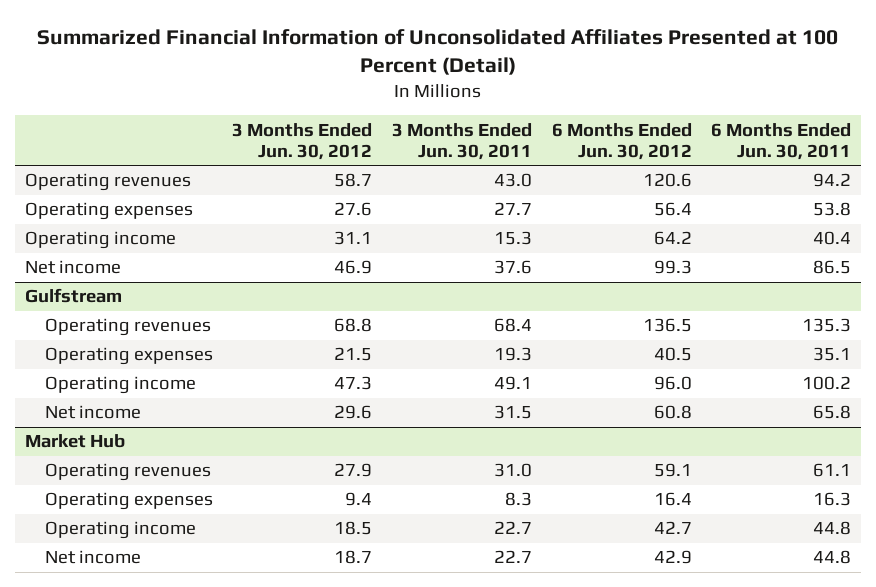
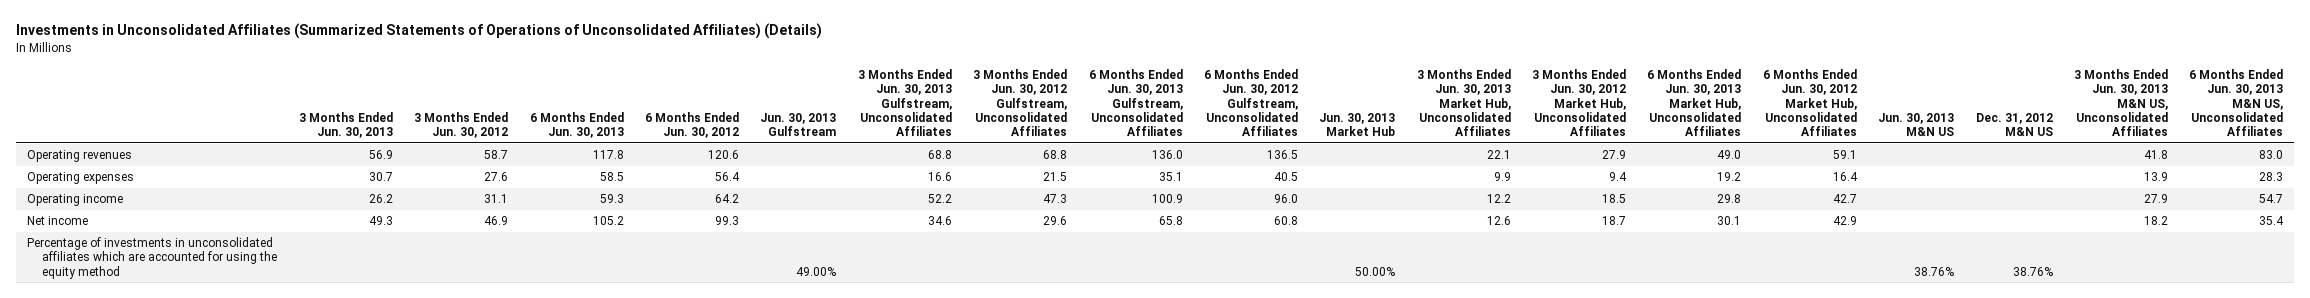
- Summarized Financial Information of Unconsolidated Affiliates Presented at 100 Percent (Detail)
+ Investments in Unconsolidated Affiliates (Summarized Statements of Operations of Unconsolidated Affiliates) (Details)
- | 3 Months Ended Jun. 30, 2012 | 3 Months Ended Jun. 30, 2011 | 6 Months Ended Jun. 30, 2012 | 6 Months Ended Jun. 30, 2011
+ | 3 Months Ended Jun. 30, 2013 | 3 Months Ended Jun. 30, 2012 | 6 Months Ended Jun. 30, 2013 | 6 Months Ended Jun. 30, 2012 | Jun. 30, 2013 Gulfstream | 3 Months Ended Jun. 30, 2013 Gulfstream, Unconsolidated Affiliates | 3 Months Ended Jun. 30, 2012 Gulfstream, Unconsolidated Affiliates | 6 Months Ended Jun. 30, 2013 Gulfstream, Unconsolidated Affiliates | 6 Months Ended Jun. 30, 2012 Gulfstream, Unconsolidated Affiliates | Jun. 30, 2013 Market Hub | 3 Months Ended Jun. 30, 2013 Market Hub, Unconsolidated Affiliates | 3 Months Ended Jun. 30, 2012 Market Hub, Unconsolidated Affiliates | 6 Months Ended Jun. 30, 2013 Market Hub, Unconsolidated Affiliates | 6 Months Ended Jun. 30, 2012 Market Hub, Unconsolidated Affiliates | Jun. 30, 2013 M&N US | Dec. 31, 2012 M&N US | 3 Months Ended Jun. 30, 2013 M&N US, Unconsolidated Affiliates | 6 Months Ended Jun. 30, 2013 M&N US, Unconsolidated Affiliates
- Gulfstream
- Operating revenues | 68.8 | 68.4 | 136.5 | 135.3
- Operating expenses | 21.5 | 19.3 | 40.5 | 35.1
- Operating income | 47.3 | 49.1 | 96.0 | 100.2
- Net income | 29.6 | 31.5 | 60.8 | 65.8
- Market Hub
- Operating revenues | 27.9 | 31.0 | 59.1 | 61.1
- Operating expenses | 9.4 | 8.3 | 16.4 | 16.3
- Operating income | 18.5 | 22.7 | 42.7 | 44.8
- Net income | 18.7 | 22.7 | 42.9 | 44.8
+ Percentage of investments in unconsolidated affiliates which are accounted for using the equity method | | | | | 49.00% | | | | | 50.00% | | | | | 38.76% | 38.76% | |

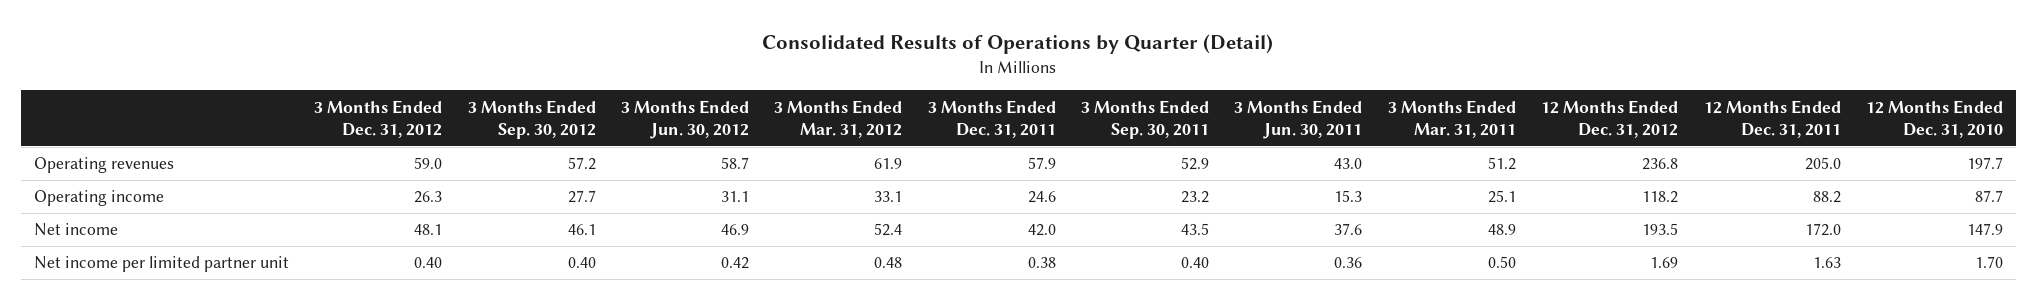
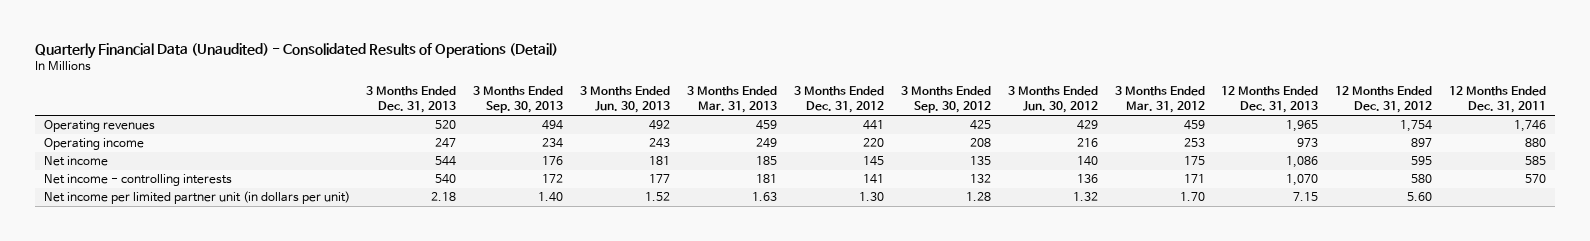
- Consolidated Results of Operations by Quarter (Detail)
+ Quarterly Financial Data (Unaudited) - Consolidated Results of Operations (Detail)
- | 3 Months Ended Dec. 31, 2012 | 3 Months Ended Sep. 30, 2012 | 3 Months Ended Jun. 30, 2012 | 3 Months Ended Mar. 31, 2012 | 3 Months Ended Dec. 31, 2011 | 3 Months Ended Sep. 30, 2011 | 3 Months Ended Jun. 30, 2011 | 3 Months Ended Mar. 31, 2011 | 12 Months Ended Dec. 31, 2012 | 12 Months Ended Dec. 31, 2011 | 12 Months Ended Dec. 31, 2010
+ | 3 Months Ended Dec. 31, 2013 | 3 Months Ended Sep. 30, 2013 | 3 Months Ended Jun. 30, 2013 | 3 Months Ended Mar. 31, 2013 | 3 Months Ended Dec. 31, 2012 | 3 Months Ended Sep. 30, 2012 | 3 Months Ended Jun. 30, 2012 | 3 Months Ended Mar. 31, 2012 | 12 Months Ended Dec. 31, 2013 | 12 Months Ended Dec. 31, 2012 | 12 Months Ended Dec. 31, 2011
- Operating revenues | 59.0 | 57.2 | 58.7 | 61.9 | 57.9 | 52.9 | 43.0 | 51.2 | 236.8 | 205.0 | 197.7
- Operating income | 26.3 | 27.7 | 31.1 | 33.1 | 24.6 | 23.2 | 15.3 | 25.1 | 118.2 | 88.2 | 87.7
- Net income | 48.1 | 46.1 | 46.9 | 52.4 | 42.0 | 43.5 | 37.6 | 48.9 | 193.5 | 172.0 | 147.9
- Net income per limited partner unit | 0.40 | 0.40 | 0.42 | 0.48 | 0.38 | 0.40 | 0.36 | 0.50 | 1.69 | 1.63 | 1.70
+ Operating revenues | 520 | 494 | 492 | 459 | 441 | 425 | 429 | 459 | 1,965 | 1,754 | 1,746
+ Operating income | 247 | 234 | 243 | 249 | 220 | 208 | 216 | 253 | 973 | 897 | 880
+ Net income | 544 | 176 | 181 | 185 | 145 | 135 | 140 | 175 | 1,086 | 595 | 585
+ Net income - controlling interests | 540 | 172 | 177 | 181 | 141 | 132 | 136 | 171 | 1,070 | 580 | 570
+ Net income per limited partner unit (in dollars per unit) | 2.18 | 1.40 | 1.52 | 1.63 | 1.30 | 1.28 | 1.32 | 1.70 | 7.15 | 5.60 |

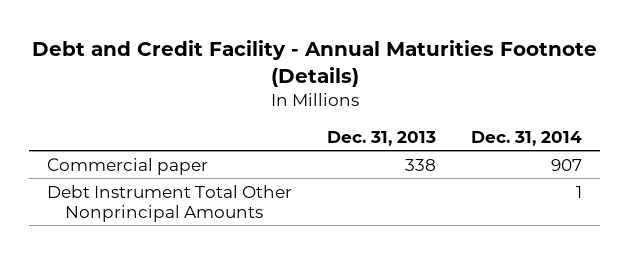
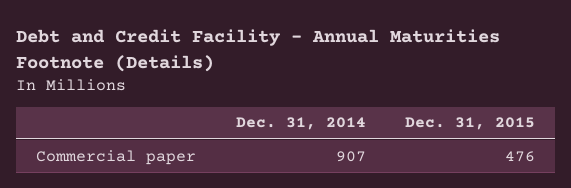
- | Dec. 31, 2013 | Dec. 31, 2014
+ | Dec. 31, 2014 | Dec. 31, 2015
- Debt Instrument Total Other Nonprincipal Amounts | | 1

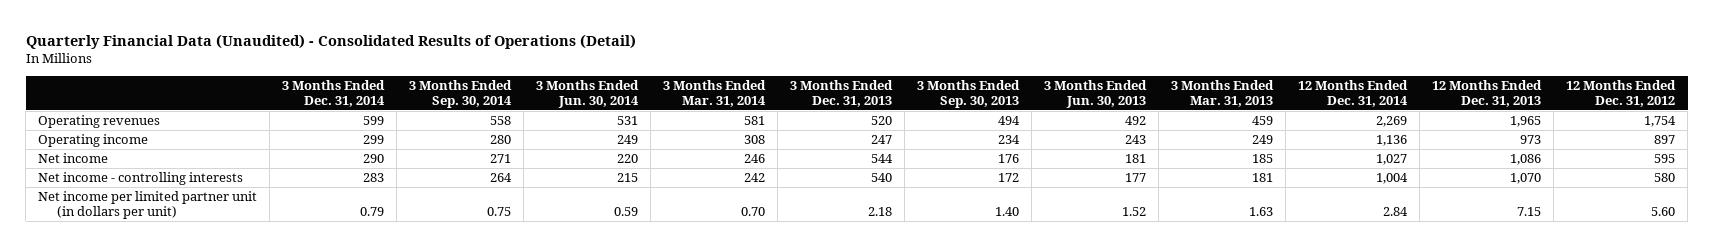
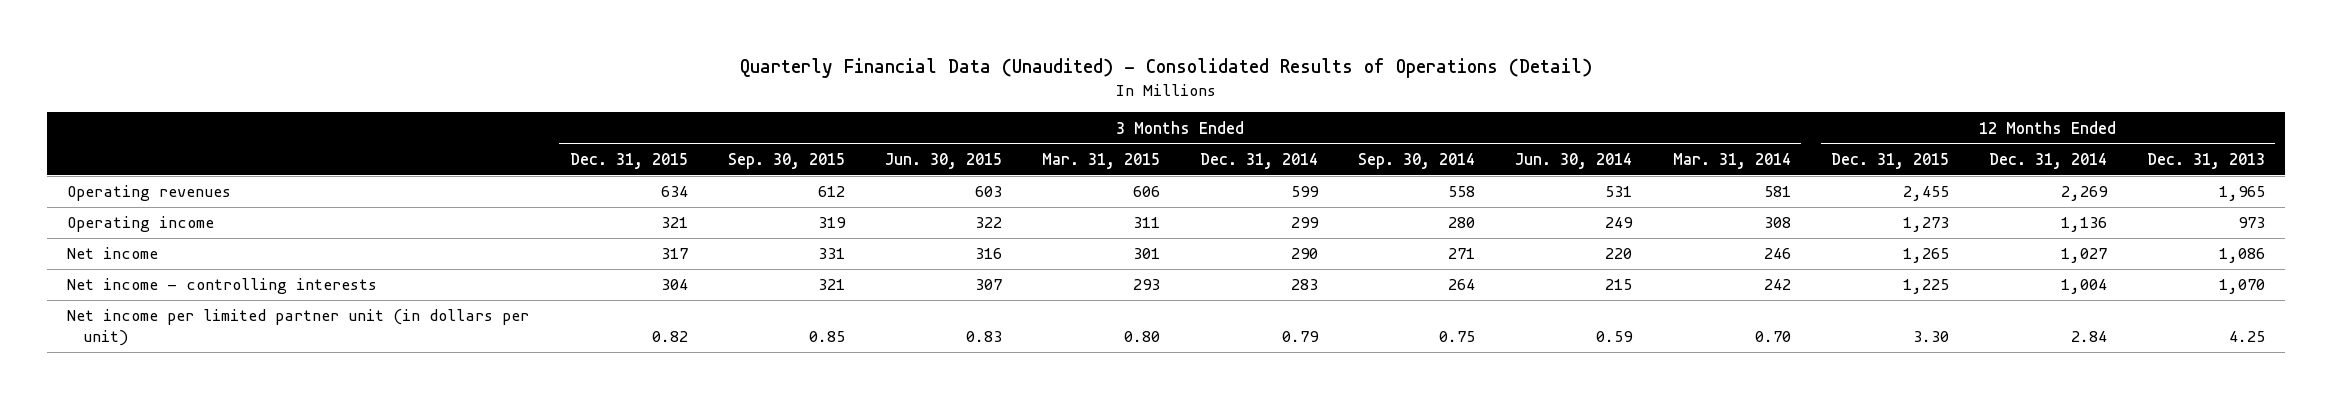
- | 3 Months Ended Dec. 31, 2014 | 3 Months Ended Sep. 30, 2014 | 3 Months Ended Jun. 30, 2014 | 3 Months Ended Mar. 31, 2014 | 3 Months Ended Dec. 31, 2013 | 3 Months Ended Sep. 30, 2013 | 3 Months Ended Jun. 30, 2013 | 3 Months Ended Mar. 31, 2013 | 12 Months Ended Dec. 31, 2014 | 12 Months Ended Dec. 31, 2013 | 12 Months Ended Dec. 31, 2012
+ | 3 Months Ended Dec. 31, 2015 | 3 Months Ended Sep. 30, 2015 | 3 Months Ended Jun. 30, 2015 | 3 Months Ended Mar. 31, 2015 | 3 Months Ended Dec. 31, 2014 | 3 Months Ended Sep. 30, 2014 | 3 Months Ended Jun. 30, 2014 | 3 Months Ended Mar. 31, 2014 | 12 Months Ended Dec. 31, 2015 | 12 Months Ended Dec. 31, 2014 | 12 Months Ended Dec. 31, 2013
- Net income per limited partner unit (in dollars per unit) | 0.79 | 0.75 | 0.59 | 0.70 | 2.18 | 1.40 | 1.52 | 1.63 | 2.84 | 7.15 | 5.60
+ Net income per limited partner unit (in dollars per unit) | 0.82 | 0.85 | 0.83 | 0.80 | 0.79 | 0.75 | 0.59 | 0.70 | 3.30 | 2.84 | 4.25

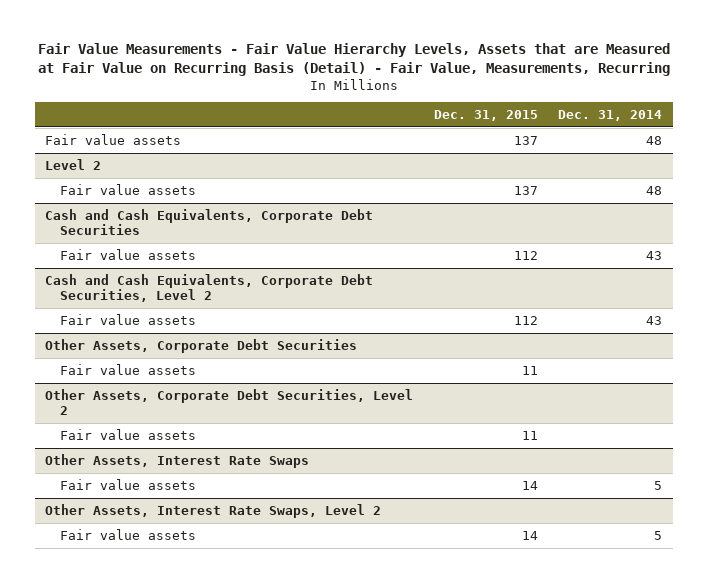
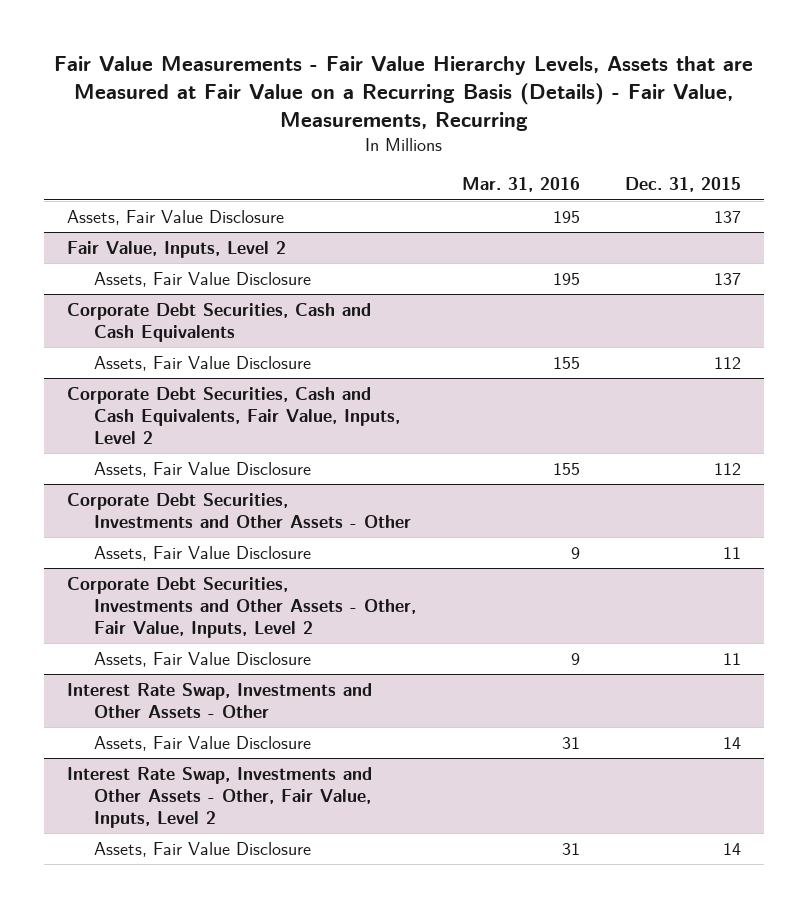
- Fair Value Measurements - Fair Value Hierarchy Levels, Assets that are Measured at Fair Value on Recurring Basis (Detail) - Fair Value, Measurements, Recurring
+ Fair Value Measurements - Fair Value Hierarchy Levels, Assets that are Measured at Fair Value on a Recurring Basis (Details) - Fair Value, Measurements, Recurring
- | Dec. 31, 2015 | Dec. 31, 2014
+ | Mar. 31, 2016 | Dec. 31, 2015
- Fair value assets | 137 | 48
- Level 2
- Fair value assets | 137 | 48
- Cash and Cash Equivalents, Corporate Debt Securities
- Fair value assets | 112 | 43
- Cash and Cash Equivalents, Corporate Debt Securities, Level 2
- Fair value assets | 112 | 43
- Other Assets, Corporate Debt Securities
- Fair value assets | 11 |
- Other Assets, Corporate Debt Securities, Level 2
- Fair value assets | 11 |
- Other Assets, Interest Rate Swaps
- Fair value assets | 14 | 5
- Other Assets, Interest Rate Swaps, Level 2
- Fair value assets | 14 | 5
+ Assets, Fair Value Disclosure | 195 | 137
+ Fair Value, Inputs, Level 2
+ Assets, Fair Value Disclosure | 195 | 137
+ Corporate Debt Securities, Cash and Cash Equivalents
+ Assets, Fair Value Disclosure | 155 | 112
+ Corporate Debt Securities, Cash and Cash Equivalents, Fair Value, Inputs, Level 2
+ Assets, Fair Value Disclosure | 155 | 112
+ Corporate Debt Securities, Investments and Other Assets - Other
+ Assets, Fair Value Disclosure | 9 | 11
+ Corporate Debt Securities, Investments and Other Assets - Other, Fair Value, Inputs, Level 2
+ Assets, Fair Value Disclosure | 9 | 11
+ Interest Rate Swap, Investments and Other Assets - Other
+ Assets, Fair Value Disclosure | 31 | 14
+ Interest Rate Swap, Investments and Other Assets - Other, Fair Value, Inputs, Level 2
+ Assets, Fair Value Disclosure | 31 | 14

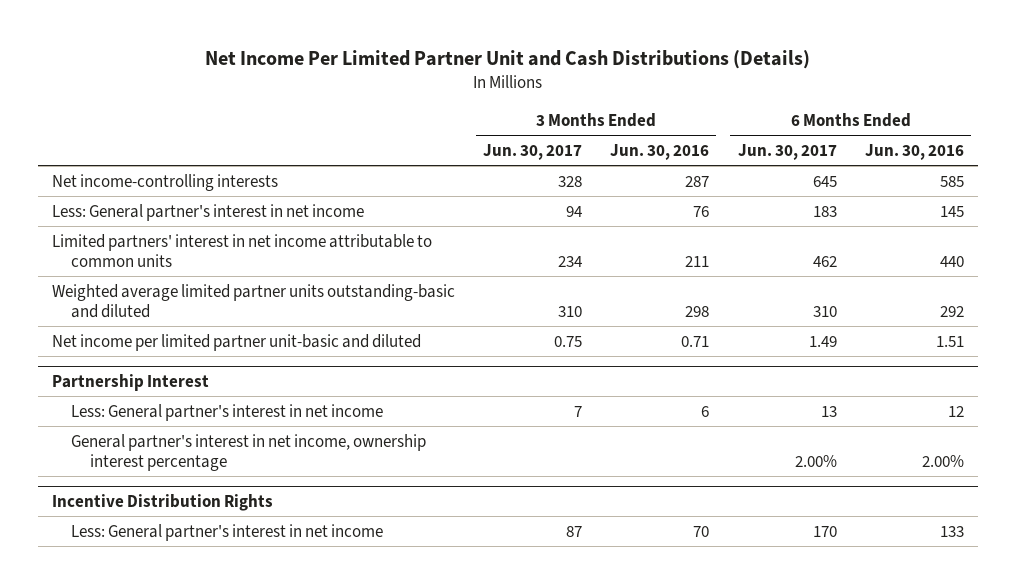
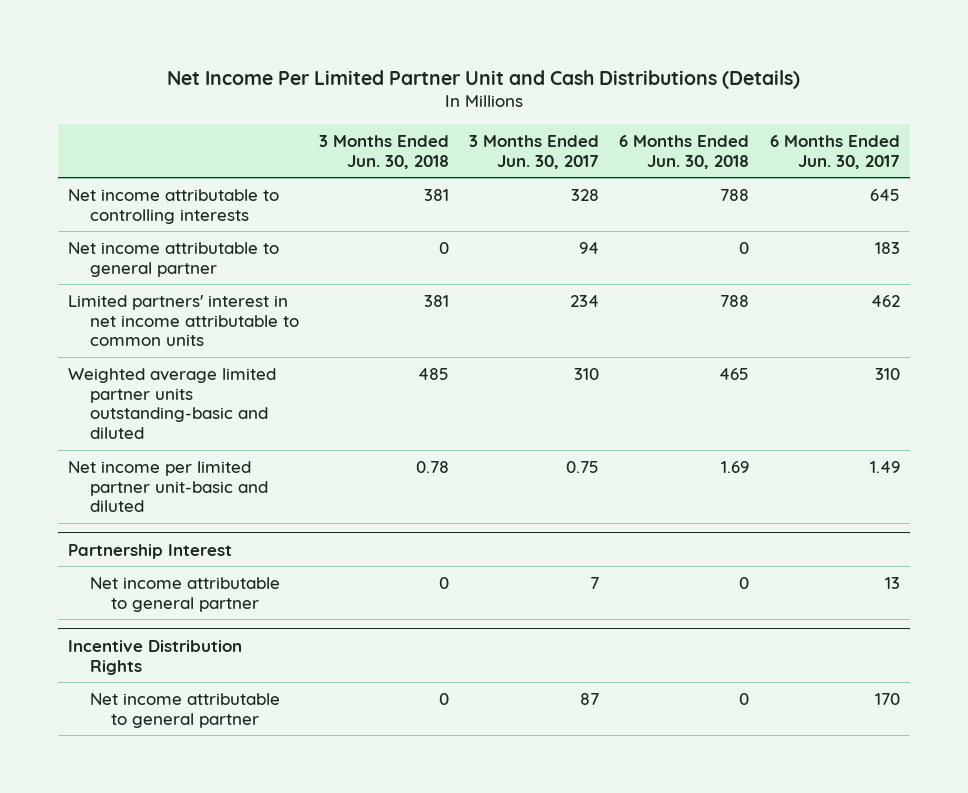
- | 3 Months Ended Jun. 30, 2017 | 3 Months Ended Jun. 30, 2016 | 6 Months Ended Jun. 30, 2017 | 6 Months Ended Jun. 30, 2016
+ | 3 Months Ended Jun. 30, 2018 | 3 Months Ended Jun. 30, 2017 | 6 Months Ended Jun. 30, 2018 | 6 Months Ended Jun. 30, 2017
- Net income-controlling interests | 328 | 287 | 645 | 585
- Less: General partner's interest in net income | 94 | 76 | 183 | 145
+ Net income attributable to controlling interests | 381 | 328 | 788 | 645
+ Net income attributable to general partner | 0 | 94 | 0 | 183
@ Partnership Interest
- Less: General partner's interest in net income | 7 | 6 | 13 | 12
- General partner's interest in net income, ownership interest percentage | | | 2.00% | 2.00%
+ Net income attributable to general partner | 0 | 7 | 0 | 13
@ Incentive Distribution Rights
- Less: General partner's interest in net income | 87 | 70 | 170 | 133
+ Net income attributable to general partner | 0 | 87 | 0 | 170

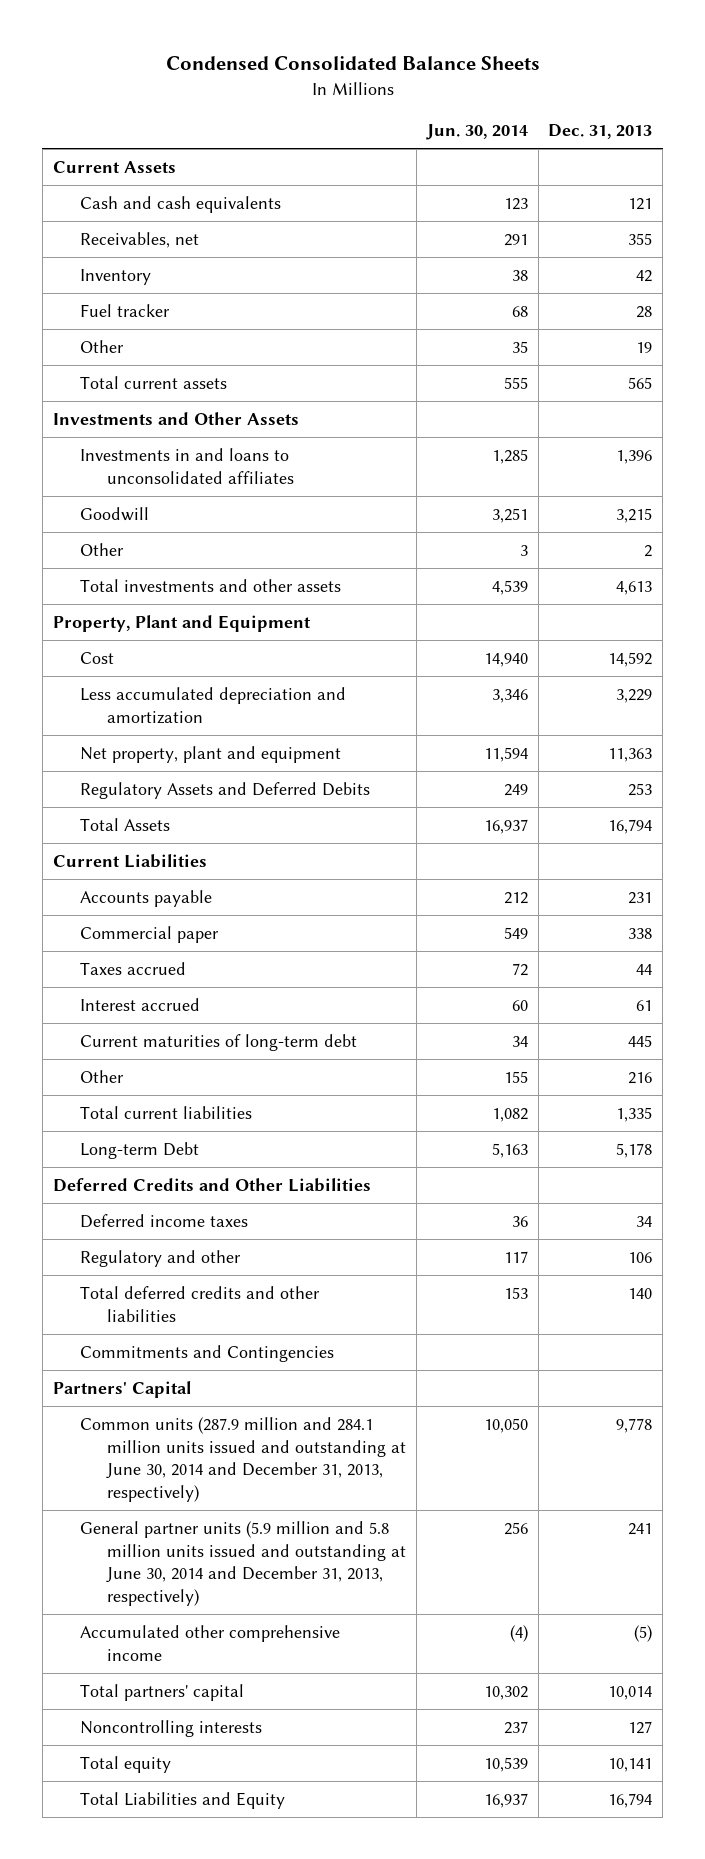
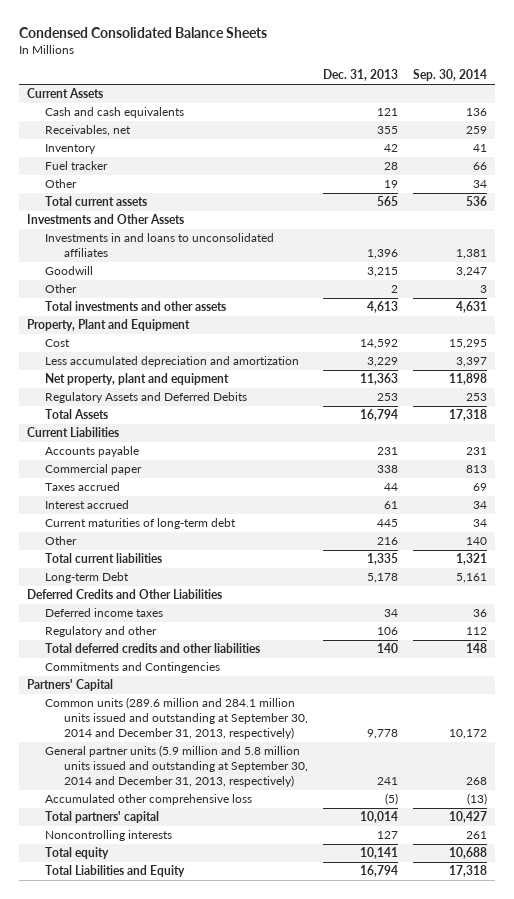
- | Jun. 30, 2014 | Dec. 31, 2013
+ | Dec. 31, 2013 | Sep. 30, 2014
- Common units (287.9 million and 284.1 million units issued and outstanding at June 30, 2014 and December 31, 2013, respectively) | 10,050 | 9,778
- General partner units (5.9 million and 5.8 million units issued and outstanding at June 30, 2014 and December 31, 2013, respectively) | 256 | 241
- Accumulated other comprehensive income | (4) | (5)
+ Common units (289.6 million and 284.1 million units issued and outstanding at September 30, 2014 and December 31, 2013, respectively) | 9,778 | 10,172
+ General partner units (5.9 million and 5.8 million units issued and outstanding at September 30, 2014 and December 31, 2013, respectively) | 241 | 268
+ Accumulated other comprehensive loss | (5) | (13)

